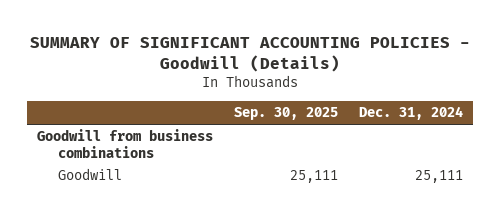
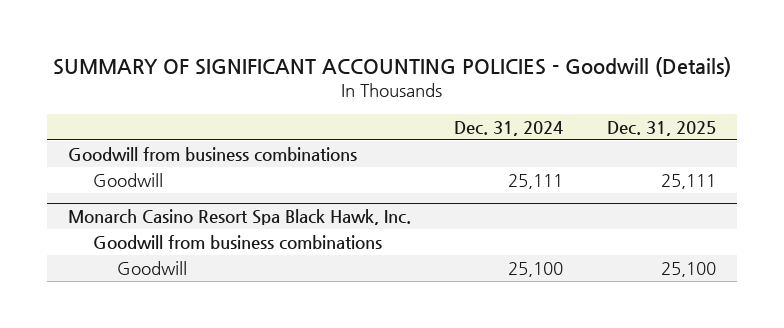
- | Sep. 30, 2025 | Dec. 31, 2024
+ | Dec. 31, 2024 | Dec. 31, 2025
+ Monarch Casino Resort Spa Black Hawk, Inc.
+ Goodwill from business combinations
+ Goodwill | 25,100 | 25,100

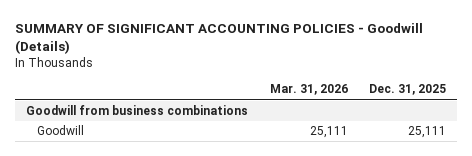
- | Dec. 31, 2024 | Dec. 31, 2025
+ | Mar. 31, 2026 | Dec. 31, 2025
- Monarch Casino Resort Spa Black Hawk, Inc.
- Goodwill from business combinations
- Goodwill | 25,100 | 25,100

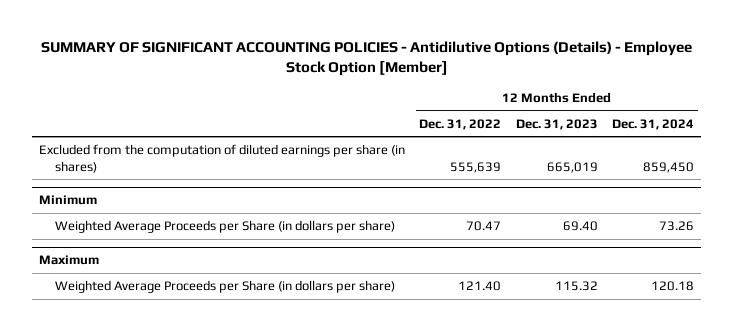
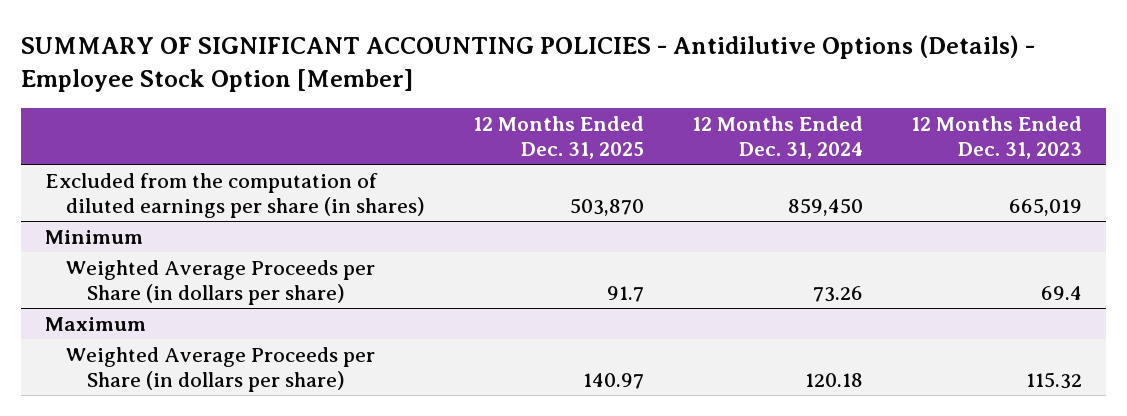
- | 12 Months Ended Dec. 31, 2022 | 12 Months Ended Dec. 31, 2023 | 12 Months Ended Dec. 31, 2024
+ | 12 Months Ended Dec. 31, 2025 | 12 Months Ended Dec. 31, 2024 | 12 Months Ended Dec. 31, 2023
@ Minimum
- Weighted Average Proceeds per Share (in dollars per share) | 70.47 | 69.40 | 73.26
+ Weighted Average Proceeds per Share (in dollars per share) | 91.7 | 73.26 | 69.4

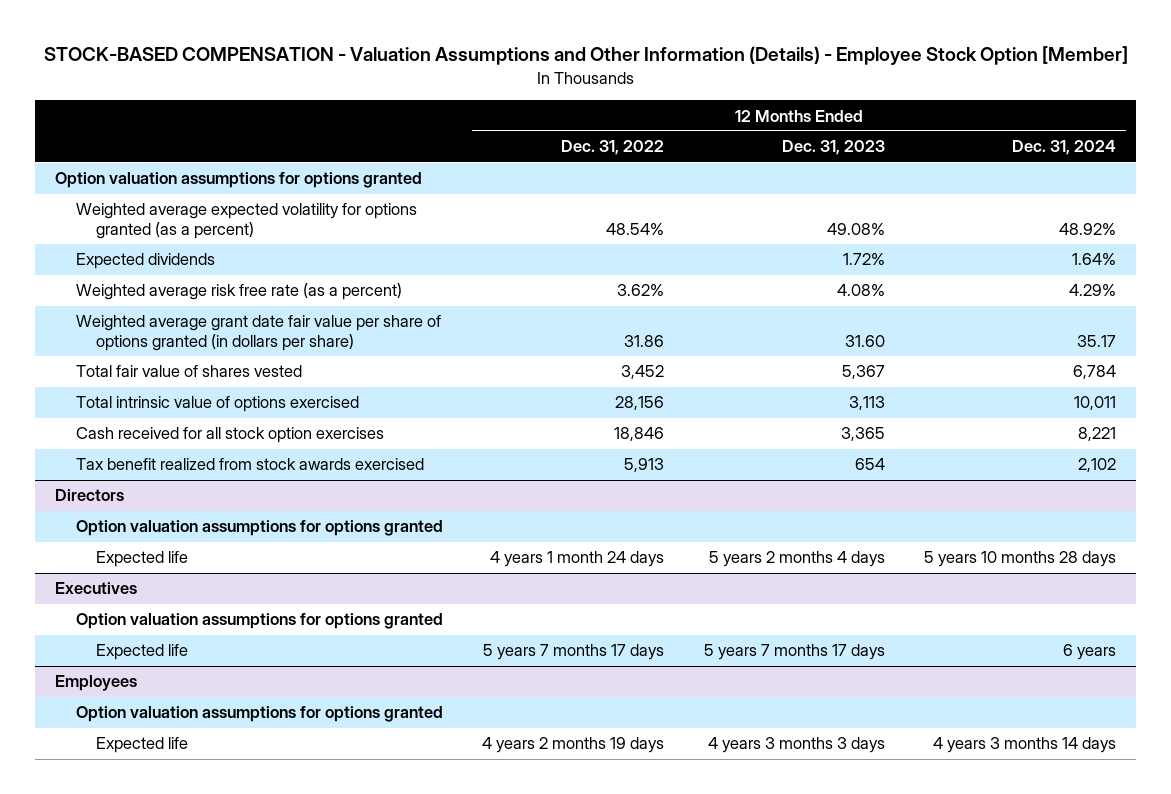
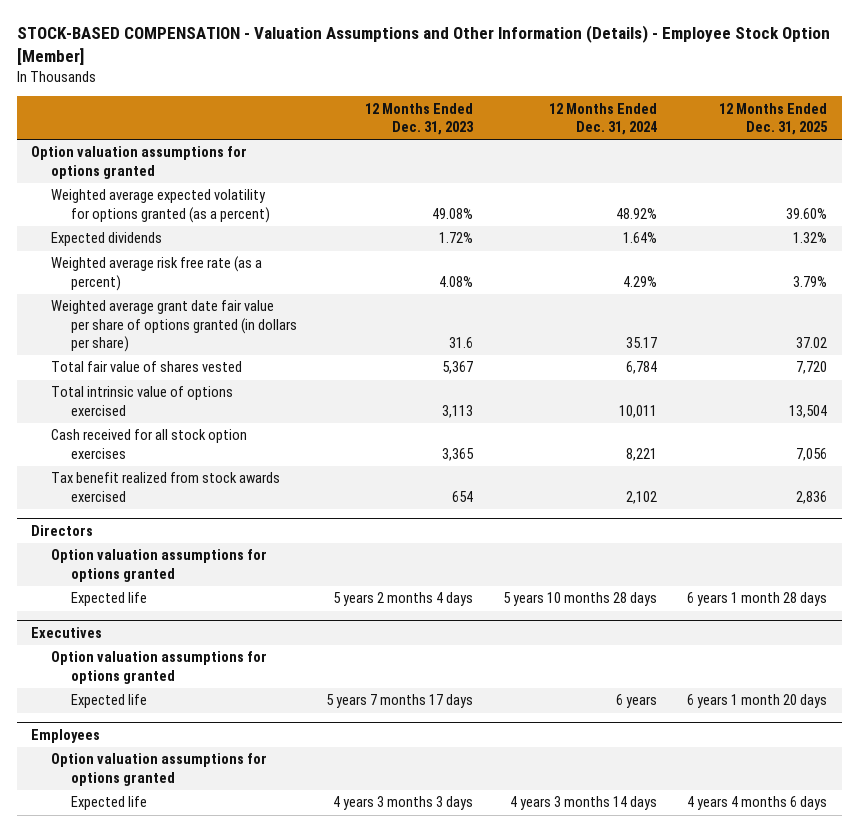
- | 12 Months Ended Dec. 31, 2022 | 12 Months Ended Dec. 31, 2023 | 12 Months Ended Dec. 31, 2024
+ | 12 Months Ended Dec. 31, 2023 | 12 Months Ended Dec. 31, 2024 | 12 Months Ended Dec. 31, 2025
- Weighted average grant date fair value per share of options granted (in dollars per share) | 31.86 | 31.60 | 35.17
+ Weighted average grant date fair value per share of options granted (in dollars per share) | 31.6 | 35.17 | 37.02

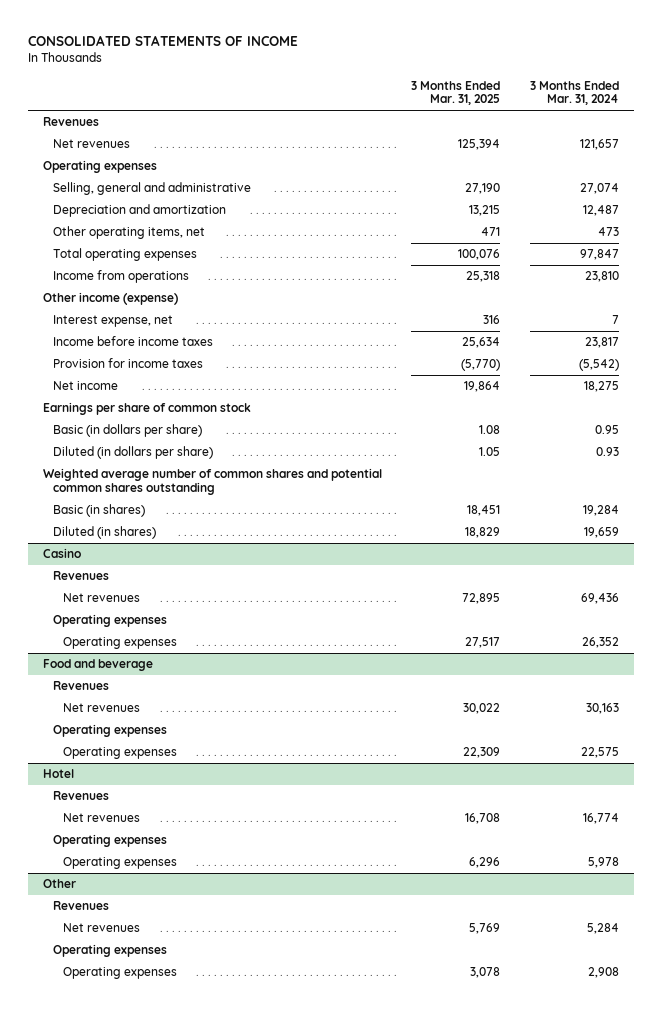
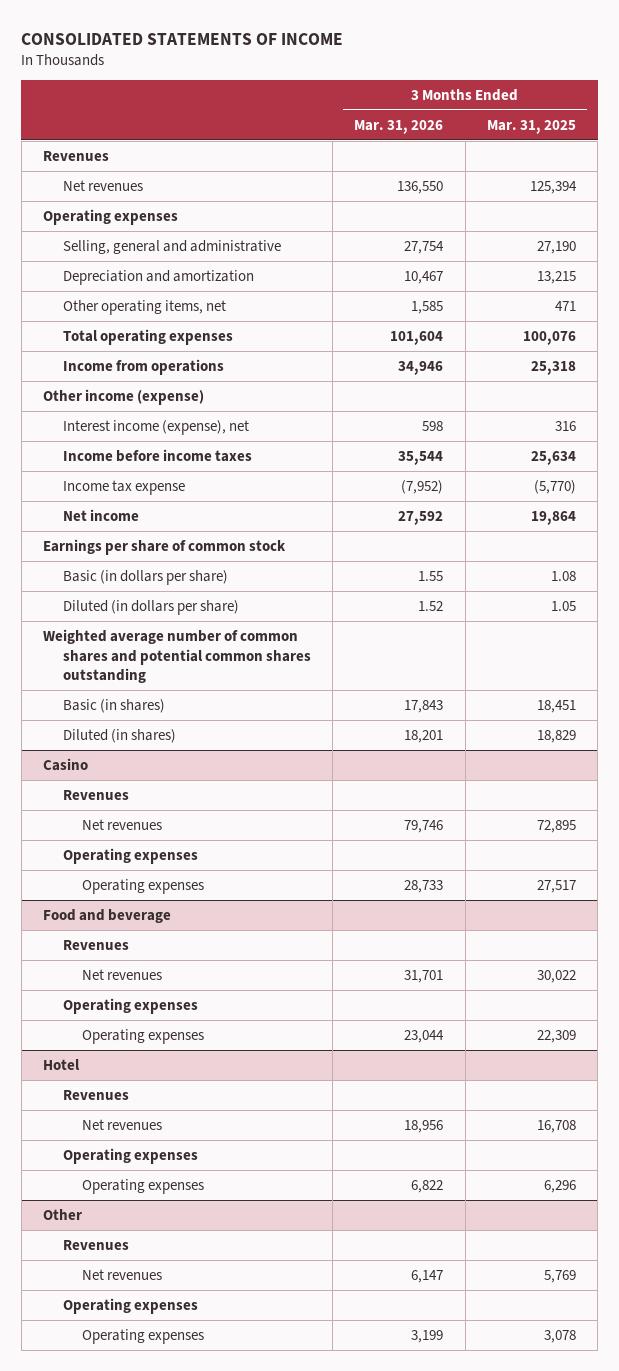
- | 3 Months Ended Mar. 31, 2025 | 3 Months Ended Mar. 31, 2024
+ | 3 Months Ended Mar. 31, 2026 | 3 Months Ended Mar. 31, 2025
- Interest expense, net | 316 | 7
+ Interest income (expense), net | 598 | 316
- Provision for income taxes | (5,770) | (5,542)
+ Income tax expense | (7,952) | (5,770)

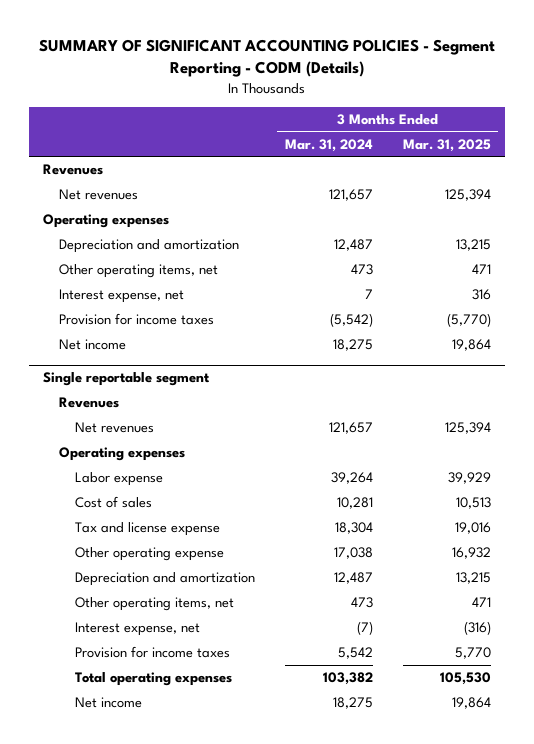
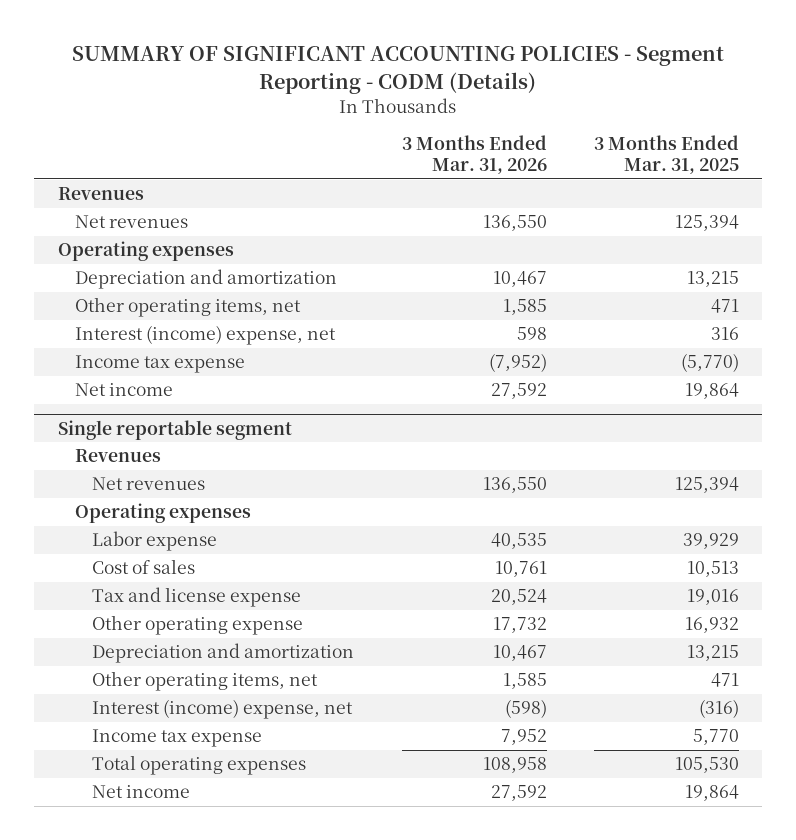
- | 3 Months Ended Mar. 31, 2024 | 3 Months Ended Mar. 31, 2025
+ | 3 Months Ended Mar. 31, 2026 | 3 Months Ended Mar. 31, 2025
- Interest expense, net | 7 | 316
- Provision for income taxes | (5,542) | (5,770)
+ Interest (income) expense, net | 598 | 316
+ Income tax expense | (7,952) | (5,770)
@ Single reportable segment
- Interest expense, net | (7) | (316)
- Provision for income taxes | 5,542 | 5,770
+ Interest (income) expense, net | (598) | (316)
+ Income tax expense | 7,952 | 5,770

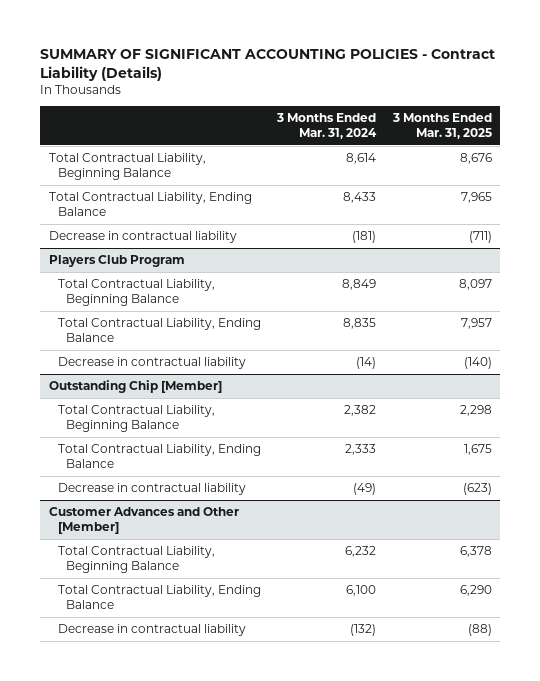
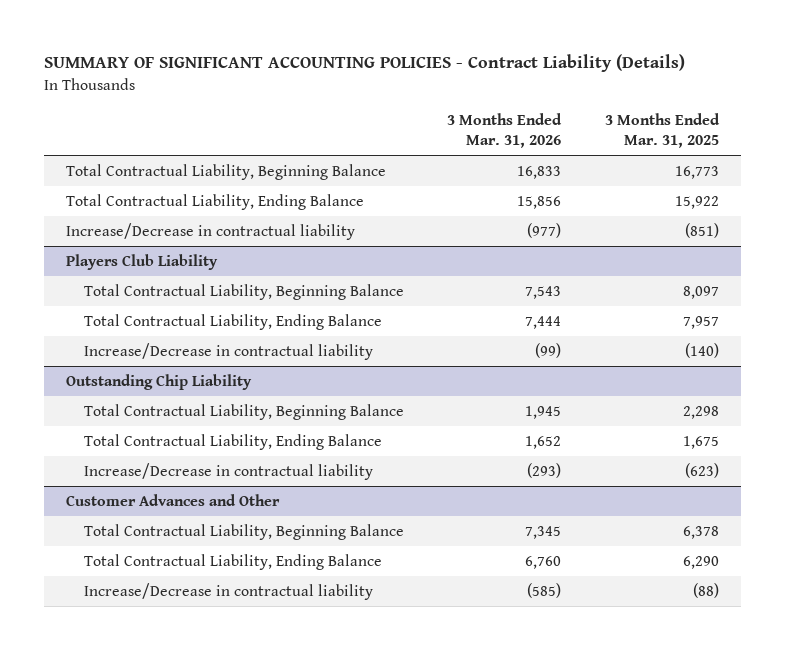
- | 3 Months Ended Mar. 31, 2024 | 3 Months Ended Mar. 31, 2025
+ | 3 Months Ended Mar. 31, 2026 | 3 Months Ended Mar. 31, 2025
- Total Contractual Liability, Beginning Balance | 8,614 | 8,676
- Total Contractual Liability, Ending Balance | 8,433 | 7,965
- Decrease in contractual liability | (181) | (711)
- Players Club Program
+ Total Contractual Liability, Beginning Balance | 16,833 | 16,773
+ Total Contractual Liability, Ending Balance | 15,856 | 15,922
+ Increase/Decrease in contractual liability | (977) | (851)
+ Players Club Liability
- Decrease in contractual liability | (14) | (140)
- Outstanding Chip [Member]
+ Increase/Decrease in contractual liability | (99) | (140)
+ Outstanding Chip Liability
- Decrease in contractual liability | (49) | (623)
- Customer Advances and Other [Member]
+ Increase/Decrease in contractual liability | (293) | (623)
+ Customer Advances and Other
- Decrease in contractual liability | (132) | (88)
+ Increase/Decrease in contractual liability | (585) | (88)

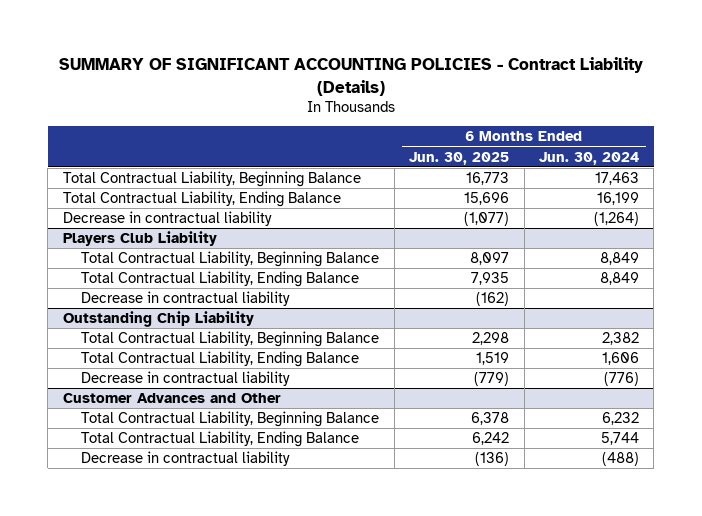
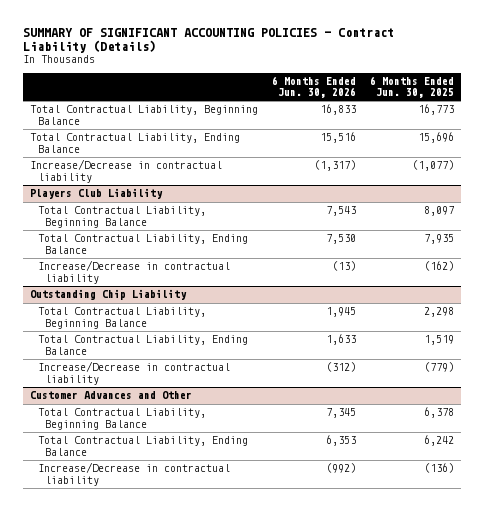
- | 6 Months Ended Jun. 30, 2025 | 6 Months Ended Jun. 30, 2024
+ | 6 Months Ended Jun. 30, 2026 | 6 Months Ended Jun. 30, 2025
- Decrease in contractual liability | (1,077) | (1,264)
+ Increase/Decrease in contractual liability | (1,317) | (1,077)
@ Players Club Liability
- Decrease in contractual liability | (162) |
+ Increase/Decrease in contractual liability | (13) | (162)
@ Outstanding Chip Liability
- Decrease in contractual liability | (779) | (776)
+ Increase/Decrease in contractual liability | (312) | (779)
@ Customer Advances and Other
- Decrease in contractual liability | (136) | (488)
+ Increase/Decrease in contractual liability | (992) | (136)

